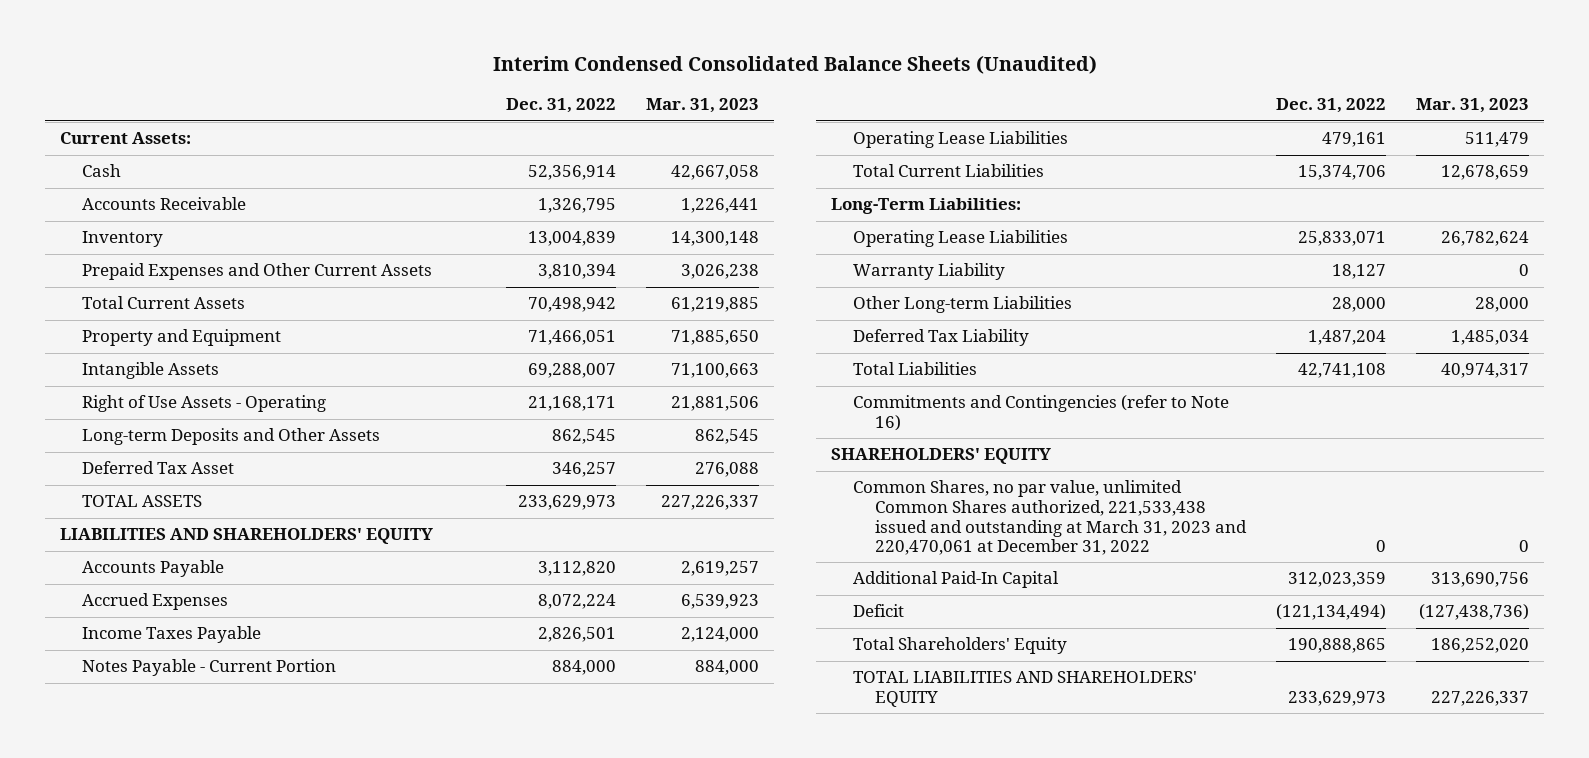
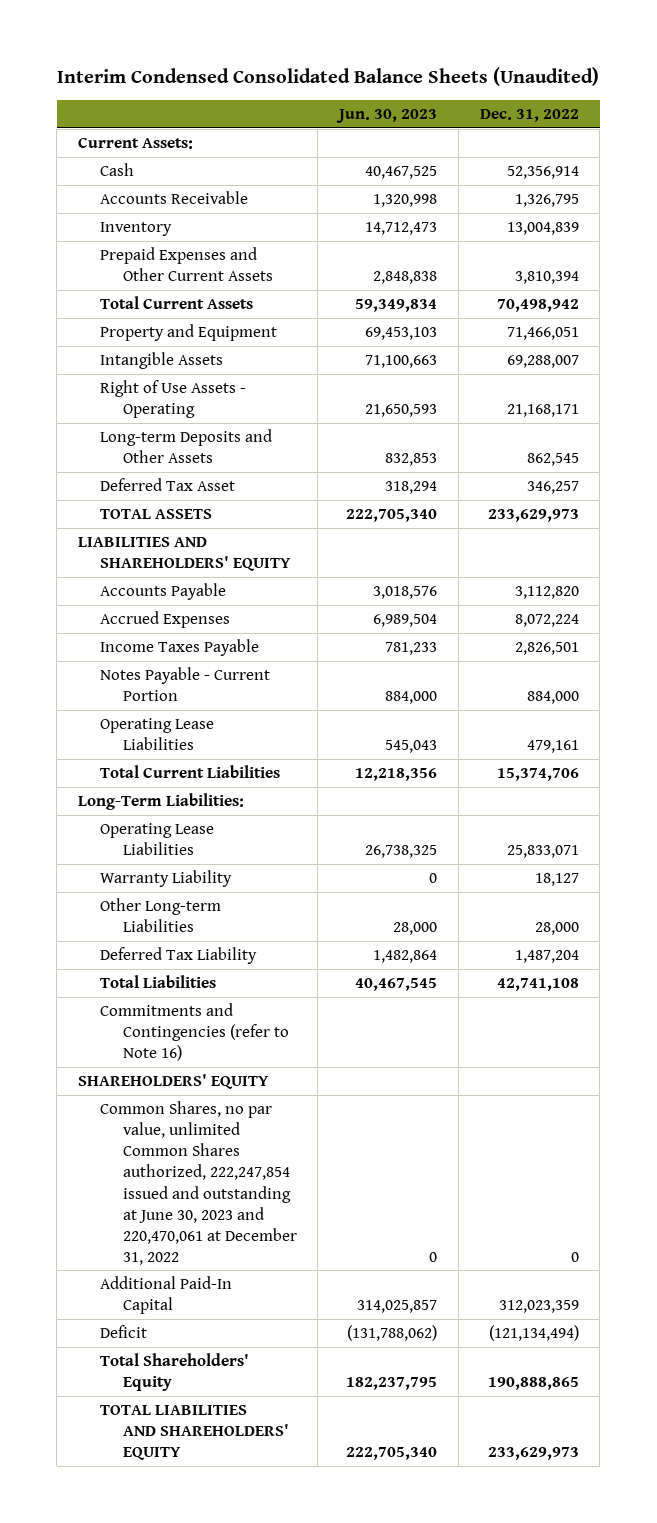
- | Dec. 31, 2022 | Mar. 31, 2023
+ | Jun. 30, 2023 | Dec. 31, 2022
- Common Shares, no par value, unlimited Common Shares authorized, 221,533,438 issued and outstanding at March 31, 2023 and 220,470,061 at December 31, 2022 | 0 | 0
+ Common Shares, no par value, unlimited Common Shares authorized, 222,247,854 issued and outstanding at June 30, 2023 and 220,470,061 at December 31, 2022 | 0 | 0

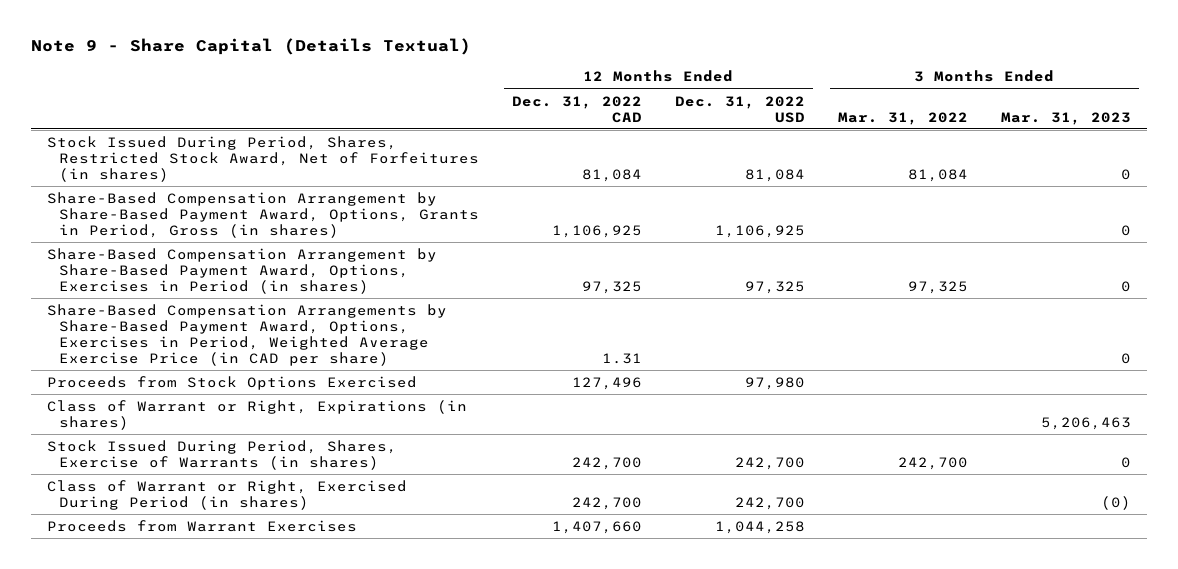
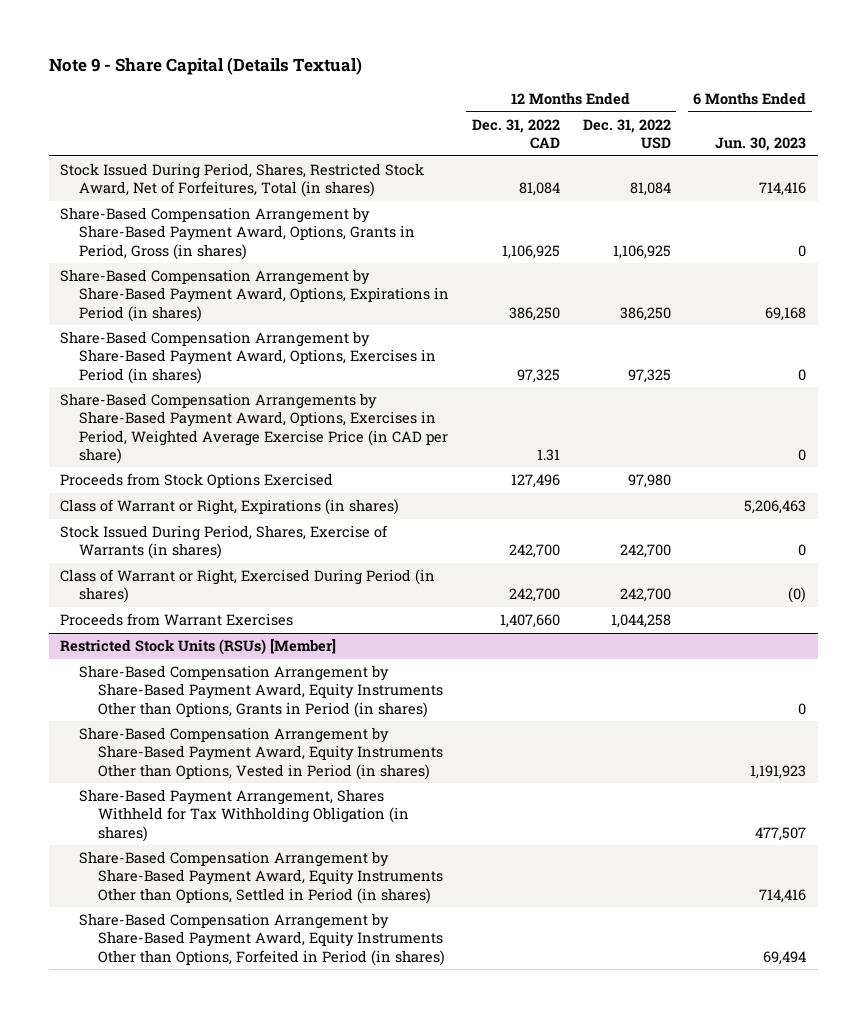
- | 12 Months Ended Dec. 31, 2022 CAD | 12 Months Ended Dec. 31, 2022 USD | 3 Months Ended Mar. 31, 2022 | 3 Months Ended Mar. 31, 2023
+ | 12 Months Ended Dec. 31, 2022 CAD | 12 Months Ended Dec. 31, 2022 USD | 6 Months Ended Jun. 30, 2023
- Stock Issued During Period, Shares, Restricted Stock Award, Net of Forfeitures (in shares) | 81,084 | 81,084 | 81,084 | 0
+ Stock Issued During Period, Shares, Restricted Stock Award, Net of Forfeitures, Total (in shares) | 81,084 | 81,084 | 714,416
+ Share-Based Compensation Arrangement by Share-Based Payment Award, Options, Expirations in Period (in shares) | 386,250 | 386,250 | 69,168
+ Restricted Stock Units (RSUs) [Member]
+ Share-Based Compensation Arrangement by Share-Based Payment Award, Equity Instruments Other than Options, Grants in Period (in shares) | | | 0
+ Share-Based Compensation Arrangement by Share-Based Payment Award, Equity Instruments Other than Options, Vested in Period (in shares) | | | 1,191,923
+ Share-Based Payment Arrangement, Shares Withheld for Tax Withholding Obligation (in shares) | | | 477,507
+ Share-Based Compensation Arrangement by Share-Based Payment Award, Equity Instruments Other than Options, Settled in Period (in shares) | | | 714,416
+ Share-Based Compensation Arrangement by Share-Based Payment Award, Equity Instruments Other than Options, Forfeited in Period (in shares) | | | 69,494

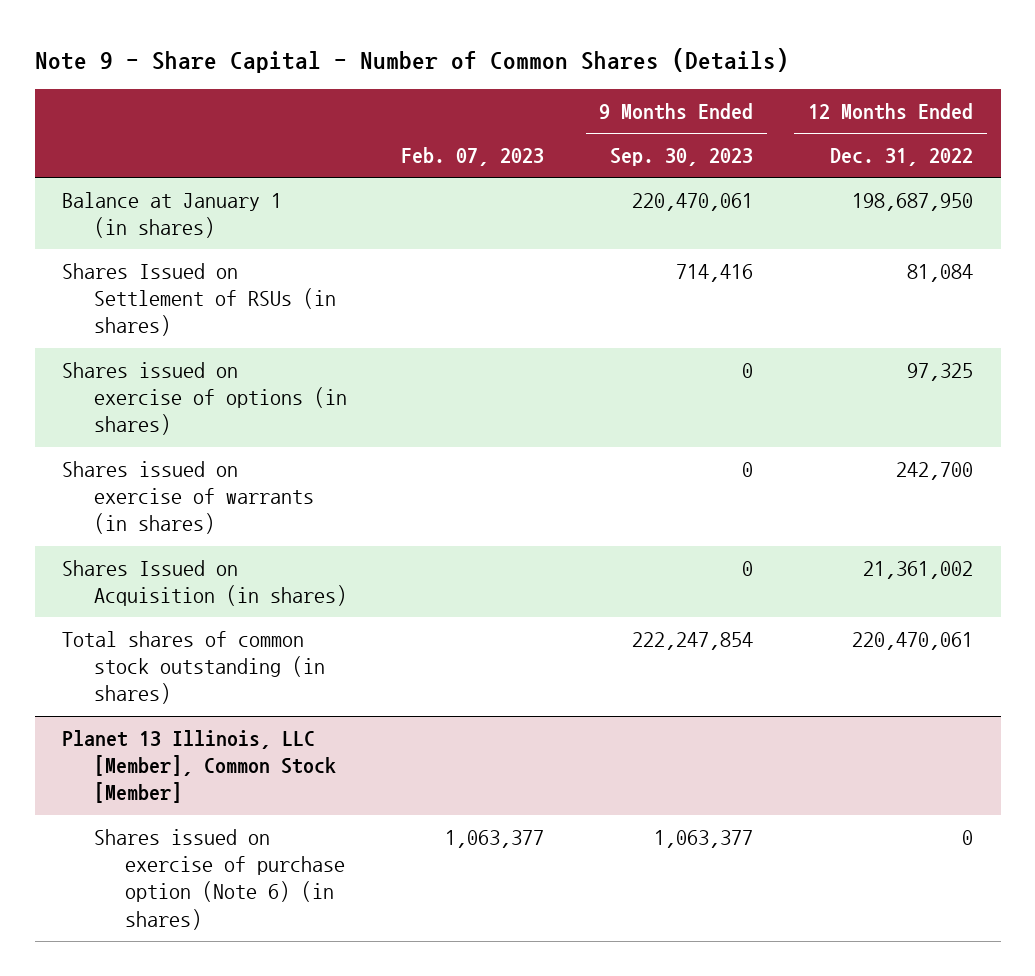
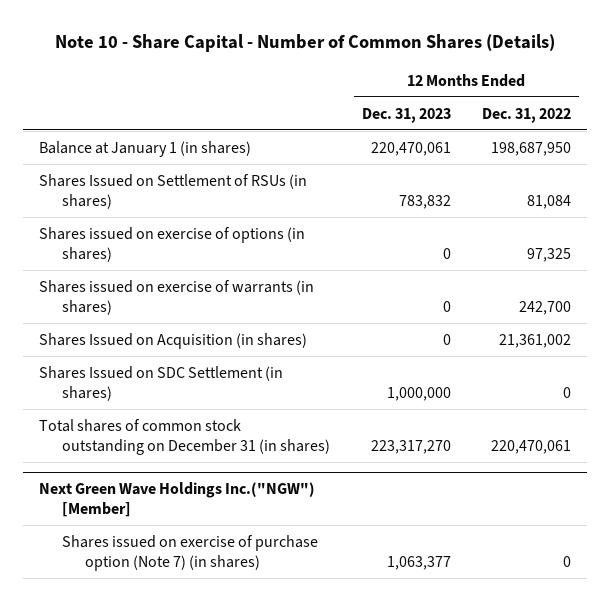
- Note 9 - Share Capital - Number of Common Shares (Details)
+ Note 10 - Share Capital - Number of Common Shares (Details)
- | Feb. 07, 2023 | 9 Months Ended Sep. 30, 2023 | 12 Months Ended Dec. 31, 2022
+ | 12 Months Ended Dec. 31, 2023 | 12 Months Ended Dec. 31, 2022
- Total shares of common stock outstanding (in shares) | | 222,247,854 | 220,470,061
- Planet 13 Illinois, LLC [Member], Common Stock [Member]
- Shares issued on exercise of purchase option (Note 6) (in shares) | 1,063,377 | 1,063,377 | 0
+ Shares Issued on SDC Settlement (in shares) | 1,000,000 | 0
+ Total shares of common stock outstanding on December 31 (in shares) | 223,317,270 | 220,470,061
+ Next Green Wave Holdings Inc.("NGW") [Member]
+ Shares issued on exercise of purchase option (Note 7) (in shares) | 1,063,377 | 0

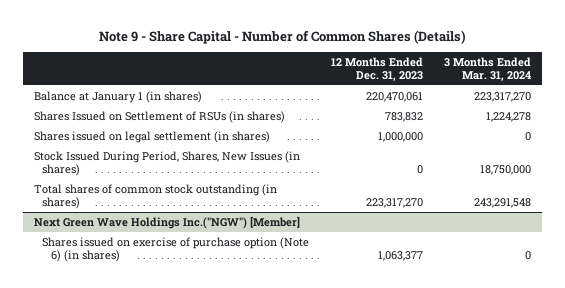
- Note 10 - Share Capital - Number of Common Shares (Details)
+ Note 9 - Share Capital - Number of Common Shares (Details)
- | 12 Months Ended Dec. 31, 2023 | 12 Months Ended Dec. 31, 2022
+ | 12 Months Ended Dec. 31, 2023 | 3 Months Ended Mar. 31, 2024
- Shares issued on exercise of options (in shares) | 0 | 97,325
- Shares issued on exercise of warrants (in shares) | 0 | 242,700
- Shares Issued on Acquisition (in shares) | 0 | 21,361,002
- Shares Issued on SDC Settlement (in shares) | 1,000,000 | 0
- Total shares of common stock outstanding on December 31 (in shares) | 223,317,270 | 220,470,061
+ Shares issued on legal settlement (in shares) | 1,000,000 | 0
+ Stock Issued During Period, Shares, New Issues (in shares) | 0 | 18,750,000
+ Total shares of common stock outstanding (in shares) | 223,317,270 | 243,291,548
@ Next Green Wave Holdings Inc.("NGW") [Member]
- Shares issued on exercise of purchase option (Note 7) (in shares) | 1,063,377 | 0
+ Shares issued on exercise of purchase option (Note 6) (in shares) | 1,063,377 | 0

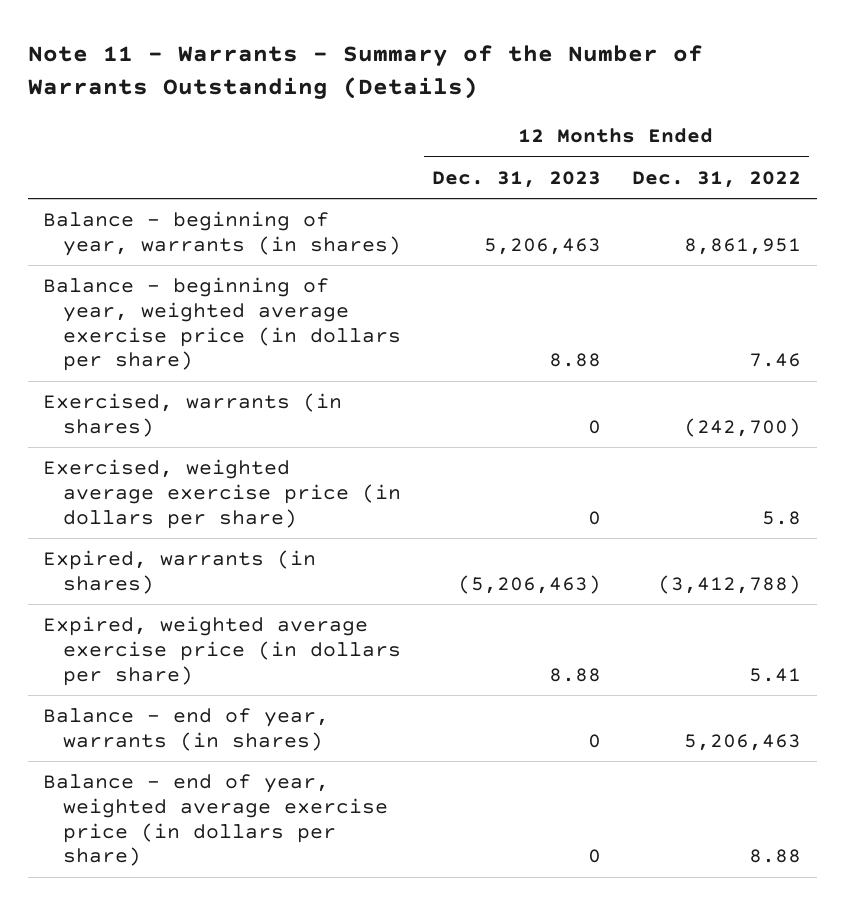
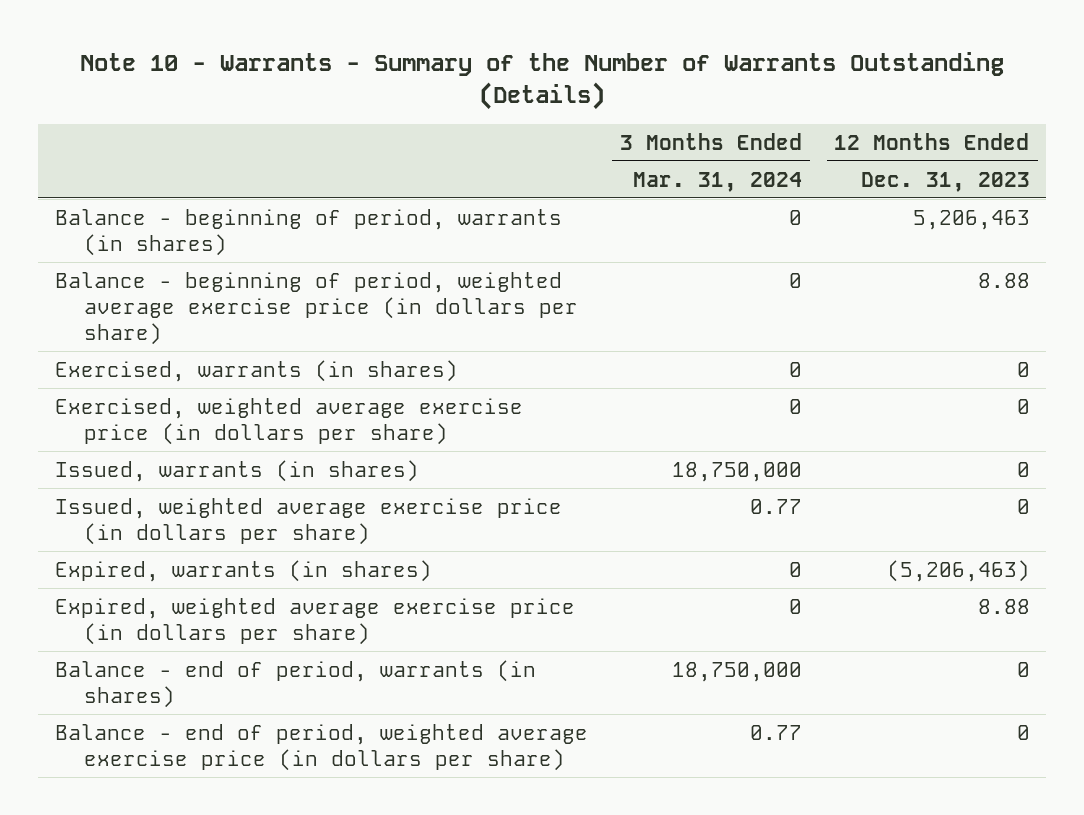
- Note 11 - Warrants - Summary of the Number of Warrants Outstanding (Details)
+ Note 10 - Warrants - Summary of the Number of Warrants Outstanding (Details)
- | 12 Months Ended Dec. 31, 2023 | 12 Months Ended Dec. 31, 2022
+ | 3 Months Ended Mar. 31, 2024 | 12 Months Ended Dec. 31, 2023
- Balance - beginning of year, warrants (in shares) | 5,206,463 | 8,861,951
- Balance - beginning of year, weighted average exercise price (in dollars per share) | 8.88 | 7.46
+ Balance - beginning of period, warrants (in shares) | 0 | 5,206,463
+ Balance - beginning of period, weighted average exercise price (in dollars per share) | 0 | 8.88
+ Issued, warrants (in shares) | 18,750,000 | 0
+ Issued, weighted average exercise price (in dollars per share) | 0.77 | 0
- Balance - end of year, warrants (in shares) | 0 | 5,206,463
- Balance - end of year, weighted average exercise price (in dollars per share) | 0 | 8.88
+ Balance - end of period, warrants (in shares) | 18,750,000 | 0
+ Balance - end of period, weighted average exercise price (in dollars per share) | 0.77 | 0

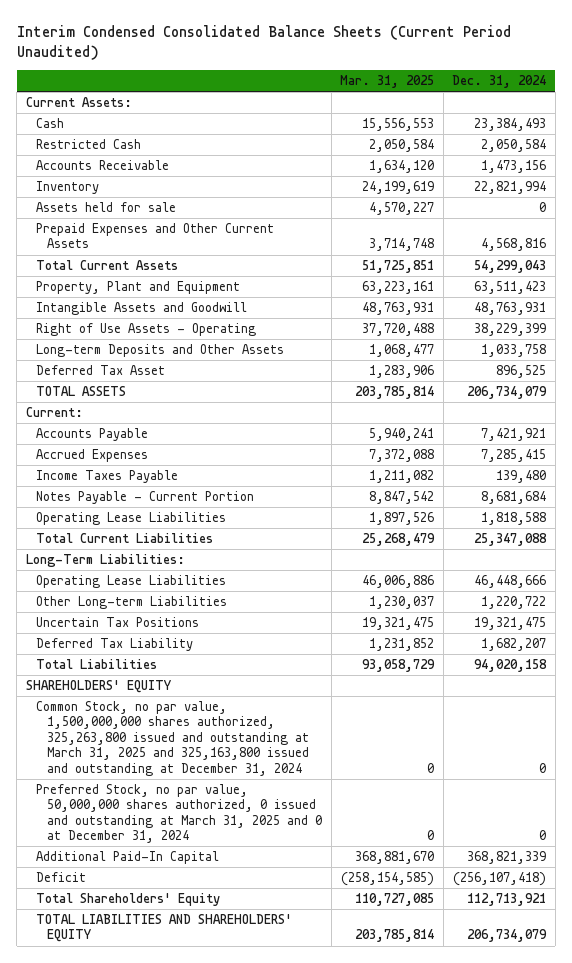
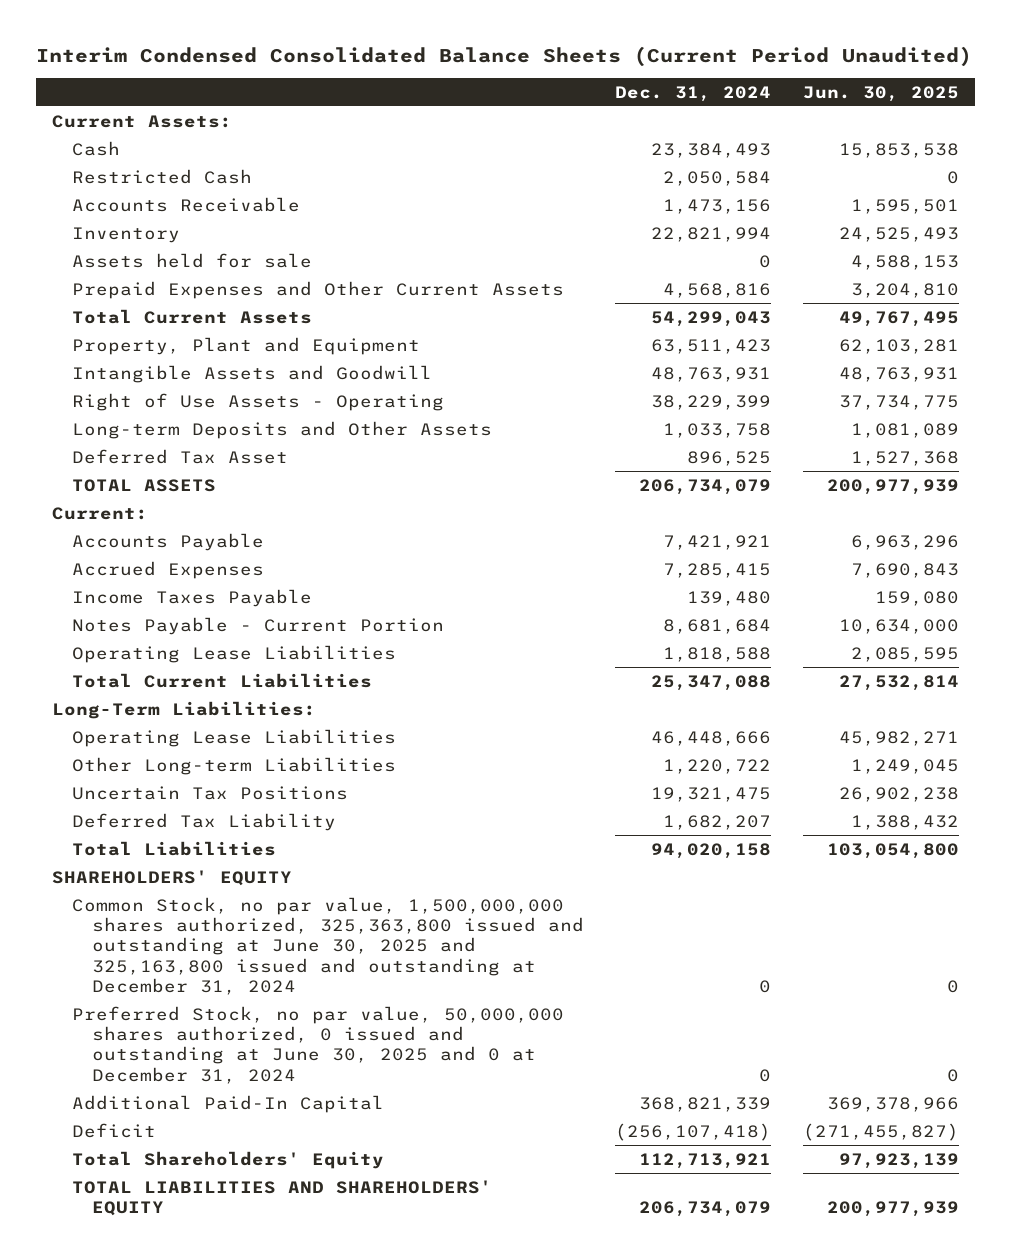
- | Mar. 31, 2025 | Dec. 31, 2024
+ | Dec. 31, 2024 | Jun. 30, 2025
- Common Stock, no par value, 1,500,000,000 shares authorized, 325,263,800 issued and outstanding at March 31, 2025 and 325,163,800 issued and outstanding at December 31, 2024 | 0 | 0
- Preferred Stock, no par value, 50,000,000 shares authorized, 0 issued and outstanding at March 31, 2025 and 0 at December 31, 2024 | 0 | 0
+ Common Stock, no par value, 1,500,000,000 shares authorized, 325,363,800 issued and outstanding at June 30, 2025 and 325,163,800 issued and outstanding at December 31, 2024 | 0 | 0
+ Preferred Stock, no par value, 50,000,000 shares authorized, 0 issued and outstanding at June 30, 2025 and 0 at December 31, 2024 | 0 | 0

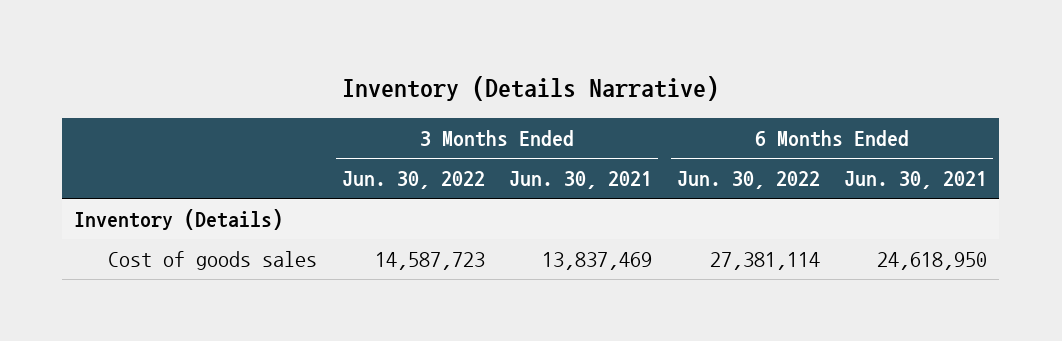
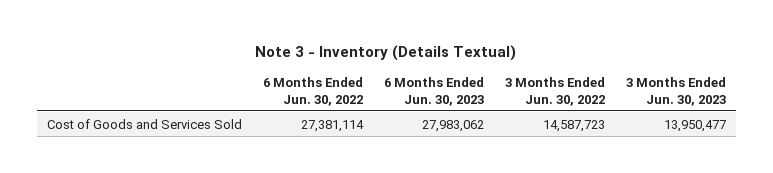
- Inventory (Details Narrative)
+ Note 3 - Inventory (Details Textual)
- | 3 Months Ended Jun. 30, 2022 | 3 Months Ended Jun. 30, 2021 | 6 Months Ended Jun. 30, 2022 | 6 Months Ended Jun. 30, 2021
+ | 6 Months Ended Jun. 30, 2022 | 6 Months Ended Jun. 30, 2023 | 3 Months Ended Jun. 30, 2022 | 3 Months Ended Jun. 30, 2023
- Inventory (Details)
- Cost of goods sales | 14,587,723 | 13,837,469 | 27,381,114 | 24,618,950
+ Cost of Goods and Services Sold | 27,381,114 | 27,983,062 | 14,587,723 | 13,950,477

